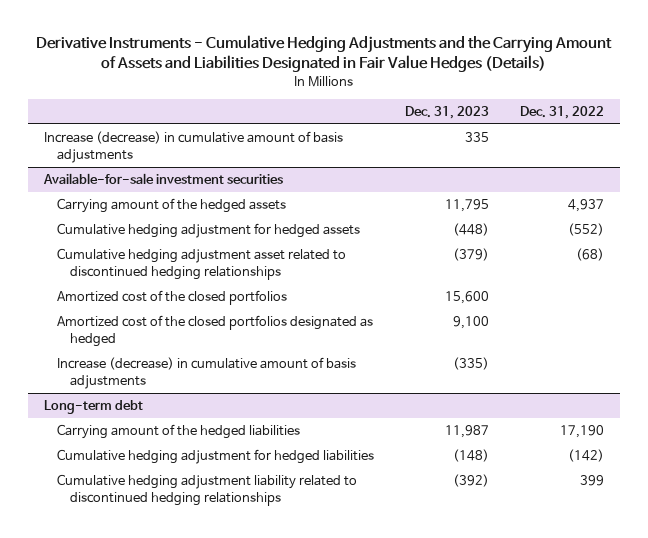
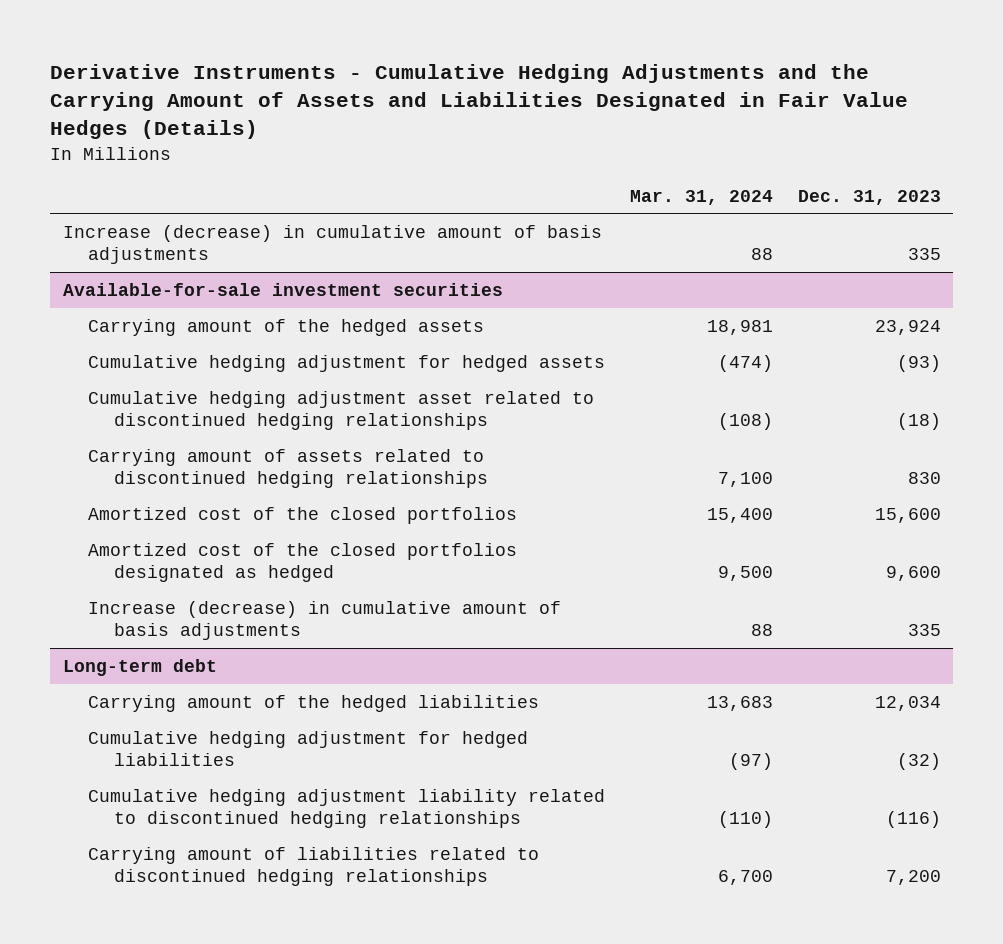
- | Dec. 31, 2023 | Dec. 31, 2022
+ | Mar. 31, 2024 | Dec. 31, 2023
@ Available-for-sale investment securities
- Carrying amount of the hedged assets | 11,795 | 4,937
- Cumulative hedging adjustment for hedged assets | (448) | (552)
- Cumulative hedging adjustment asset related to discontinued hedging relationships | (379) | (68)
+ Carrying amount of the hedged assets | 18,981 | 23,924
+ Cumulative hedging adjustment for hedged assets | (474) | (93)
+ Cumulative hedging adjustment asset related to discontinued hedging relationships | (108) | (18)
+ Carrying amount of assets related to discontinued hedging relationships | 7,100 | 830
- Amortized cost of the closed portfolios designated as hedged | 9,100 |
- Increase (decrease) in cumulative amount of basis adjustments | (335) |
+ Amortized cost of the closed portfolios designated as hedged | 9,500 | 9,600
+ Increase (decrease) in cumulative amount of basis adjustments | 88 | 335
@ Long-term debt
- Carrying amount of the hedged liabilities | 11,987 | 17,190
- Cumulative hedging adjustment for hedged liabilities | (148) | (142)
- Cumulative hedging adjustment liability related to discontinued hedging relationships | (392) | 399
+ Carrying amount of the hedged liabilities | 13,683 | 12,034
+ Cumulative hedging adjustment for hedged liabilities | (97) | (32)
+ Cumulative hedging adjustment liability related to discontinued hedging relationships | (110) | (116)
+ Carrying amount of liabilities related to discontinued hedging relationships | 6,700 | 7,200

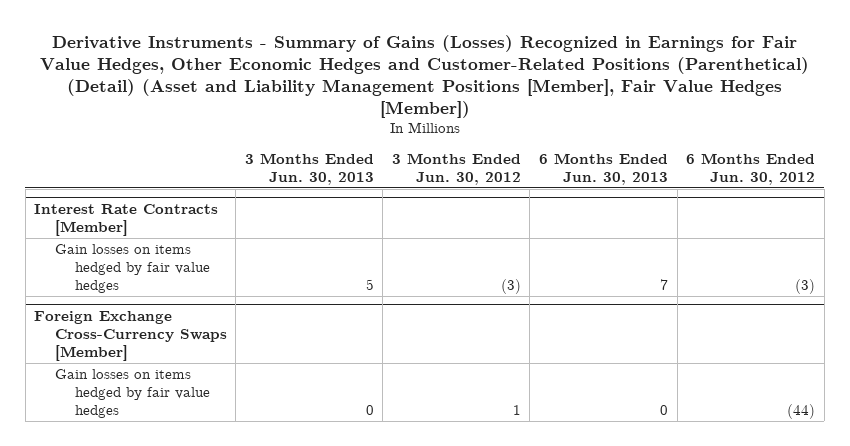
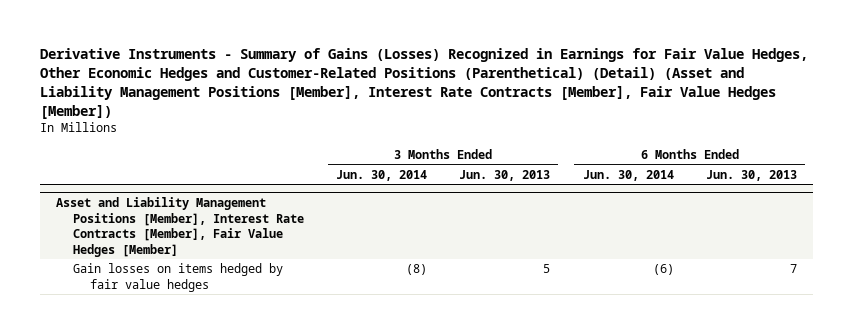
- Derivative Instruments - Summary of Gains (Losses) Recognized in Earnings for Fair Value Hedges, Other Economic Hedges and Customer-Related Positions (Parenthetical) (Detail) (Asset and Liability Management Positions [Member], Fair Value Hedges [Member])
+ Derivative Instruments - Summary of Gains (Losses) Recognized in Earnings for Fair Value Hedges, Other Economic Hedges and Customer-Related Positions (Parenthetical) (Detail) (Asset and Liability Management Positions [Member], Interest Rate Contracts [Member], Fair Value Hedges [Member])
- | 3 Months Ended Jun. 30, 2013 | 3 Months Ended Jun. 30, 2012 | 6 Months Ended Jun. 30, 2013 | 6 Months Ended Jun. 30, 2012
+ | 3 Months Ended Jun. 30, 2014 | 3 Months Ended Jun. 30, 2013 | 6 Months Ended Jun. 30, 2014 | 6 Months Ended Jun. 30, 2013
- Interest Rate Contracts [Member]
+ Asset and Liability Management Positions [Member], Interest Rate Contracts [Member], Fair Value Hedges [Member]
- Foreign Exchange Cross-Currency Swaps [Member]
- Gain losses on items hedged by fair value hedges | 0 | 1 | 0 | (44)

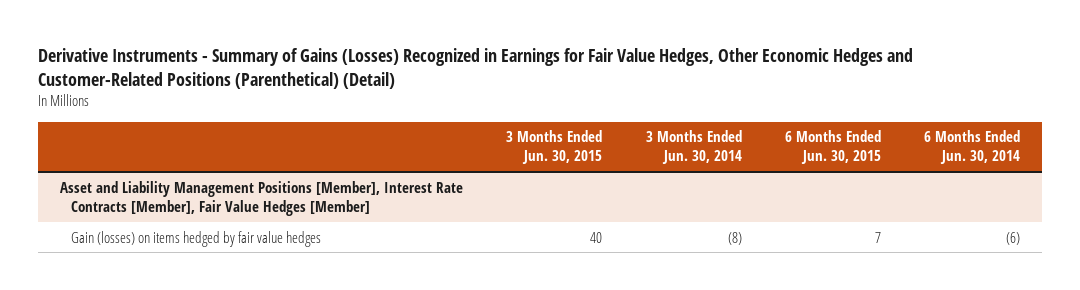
- Derivative Instruments - Summary of Gains (Losses) Recognized in Earnings for Fair Value Hedges, Other Economic Hedges and Customer-Related Positions (Parenthetical) (Detail) (Asset and Liability Management Positions [Member], Interest Rate Contracts [Member], Fair Value Hedges [Member])
+ Derivative Instruments - Summary of Gains (Losses) Recognized in Earnings for Fair Value Hedges, Other Economic Hedges and Customer-Related Positions (Parenthetical) (Detail)
- | 3 Months Ended Jun. 30, 2014 | 3 Months Ended Jun. 30, 2013 | 6 Months Ended Jun. 30, 2014 | 6 Months Ended Jun. 30, 2013
+ | 3 Months Ended Jun. 30, 2015 | 3 Months Ended Jun. 30, 2014 | 6 Months Ended Jun. 30, 2015 | 6 Months Ended Jun. 30, 2014
@ Asset and Liability Management Positions [Member], Interest Rate Contracts [Member], Fair Value Hedges [Member]
- Gain losses on items hedged by fair value hedges | (8) | 5 | (6) | 7
+ Gain (losses) on items hedged by fair value hedges | 40 | (8) | 7 | (6)

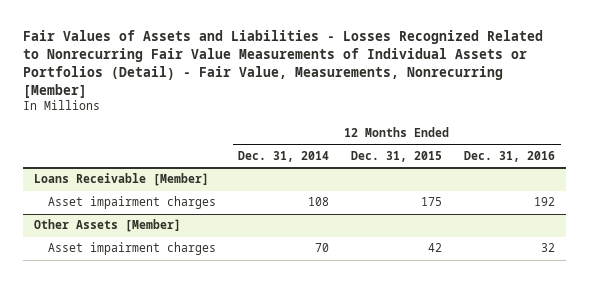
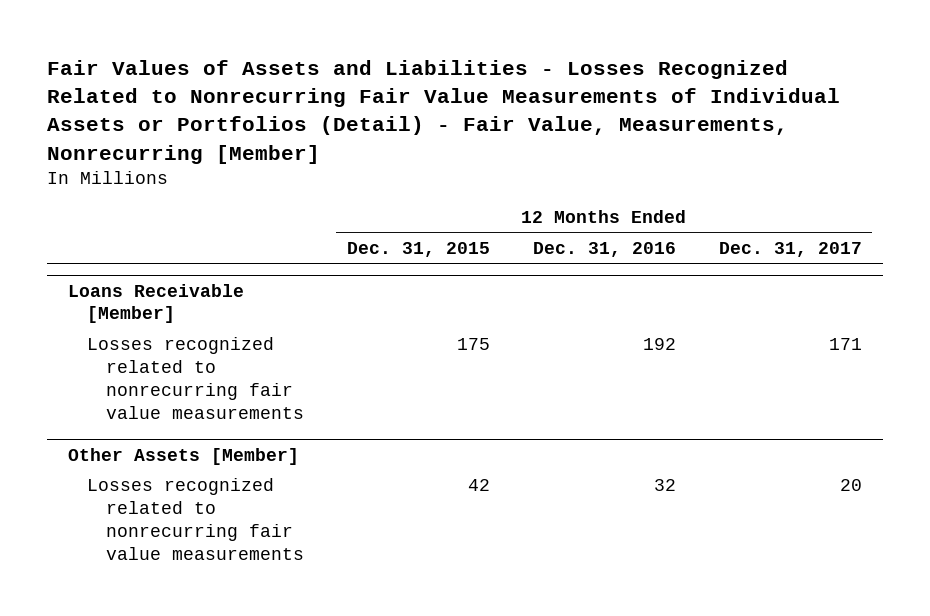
- | 12 Months Ended Dec. 31, 2014 | 12 Months Ended Dec. 31, 2015 | 12 Months Ended Dec. 31, 2016
+ | 12 Months Ended Dec. 31, 2015 | 12 Months Ended Dec. 31, 2016 | 12 Months Ended Dec. 31, 2017
@ Loans Receivable [Member]
- Asset impairment charges | 108 | 175 | 192
+ Losses recognized related to nonrecurring fair value measurements | 175 | 192 | 171
@ Other Assets [Member]
- Asset impairment charges | 70 | 42 | 32
+ Losses recognized related to nonrecurring fair value measurements | 42 | 32 | 20

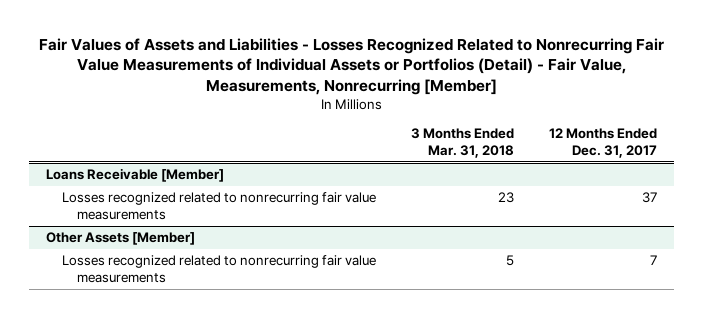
- | 12 Months Ended Dec. 31, 2015 | 12 Months Ended Dec. 31, 2016 | 12 Months Ended Dec. 31, 2017
+ | 3 Months Ended Mar. 31, 2018 | 12 Months Ended Dec. 31, 2017
@ Loans Receivable [Member]
- Losses recognized related to nonrecurring fair value measurements | 175 | 192 | 171
+ Losses recognized related to nonrecurring fair value measurements | 23 | 37
@ Other Assets [Member]
- Losses recognized related to nonrecurring fair value measurements | 42 | 32 | 20
+ Losses recognized related to nonrecurring fair value measurements | 5 | 7

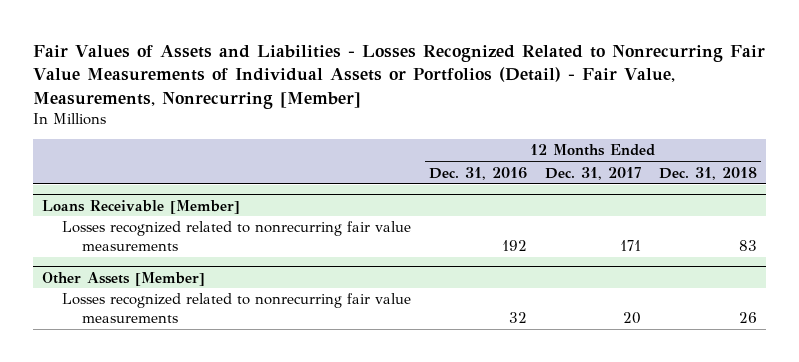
- | 3 Months Ended Mar. 31, 2018 | 12 Months Ended Dec. 31, 2017
+ | 12 Months Ended Dec. 31, 2016 | 12 Months Ended Dec. 31, 2017 | 12 Months Ended Dec. 31, 2018
@ Loans Receivable [Member]
- Losses recognized related to nonrecurring fair value measurements | 23 | 37
+ Losses recognized related to nonrecurring fair value measurements | 192 | 171 | 83
@ Other Assets [Member]
- Losses recognized related to nonrecurring fair value measurements | 5 | 7
+ Losses recognized related to nonrecurring fair value measurements | 32 | 20 | 26

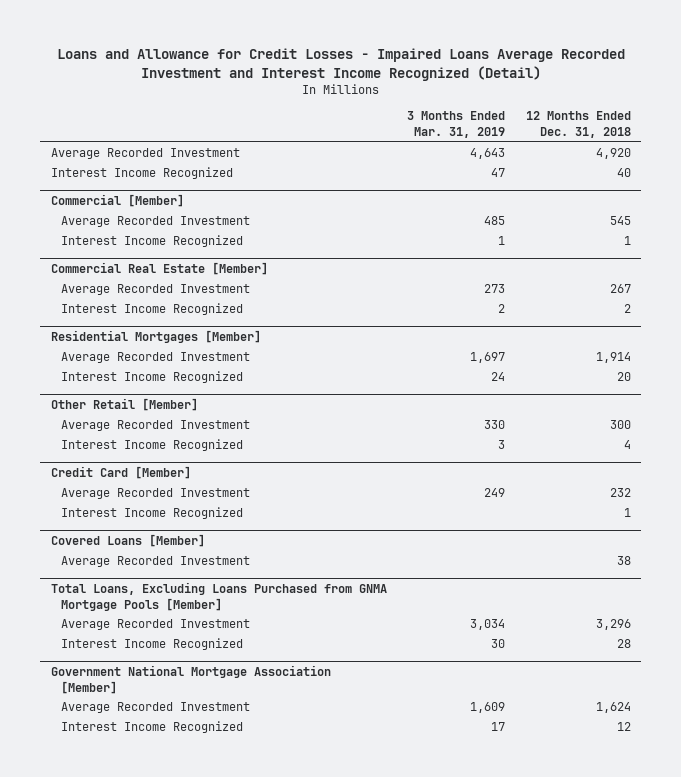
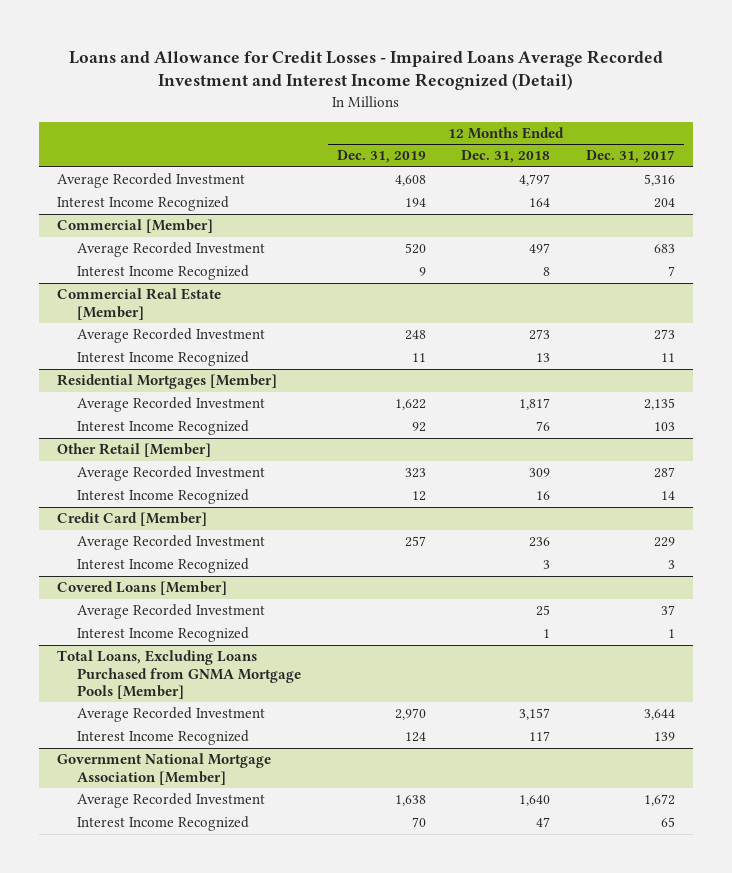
- | 3 Months Ended Mar. 31, 2019 | 12 Months Ended Dec. 31, 2018
+ | 12 Months Ended Dec. 31, 2019 | 12 Months Ended Dec. 31, 2018 | 12 Months Ended Dec. 31, 2017
- Average Recorded Investment | 4,643 | 4,920
- Interest Income Recognized | 47 | 40
+ Average Recorded Investment | 4,608 | 4,797 | 5,316
+ Interest Income Recognized | 194 | 164 | 204
@ Commercial [Member]
- Average Recorded Investment | 485 | 545
- Interest Income Recognized | 1 | 1
+ Average Recorded Investment | 520 | 497 | 683
+ Interest Income Recognized | 9 | 8 | 7
@ Commercial Real Estate [Member]
- Average Recorded Investment | 273 | 267
- Interest Income Recognized | 2 | 2
+ Average Recorded Investment | 248 | 273 | 273
+ Interest Income Recognized | 11 | 13 | 11
@ Residential Mortgages [Member]
- Average Recorded Investment | 1,697 | 1,914
- Interest Income Recognized | 24 | 20
+ Average Recorded Investment | 1,622 | 1,817 | 2,135
+ Interest Income Recognized | 92 | 76 | 103
@ Other Retail [Member]
- Average Recorded Investment | 330 | 300
- Interest Income Recognized | 3 | 4
+ Average Recorded Investment | 323 | 309 | 287
+ Interest Income Recognized | 12 | 16 | 14
@ Credit Card [Member]
- Average Recorded Investment | 249 | 232
- Interest Income Recognized | | 1
+ Average Recorded Investment | 257 | 236 | 229
+ Interest Income Recognized | | 3 | 3
@ Covered Loans [Member]
- Average Recorded Investment | | 38
+ Average Recorded Investment | | 25 | 37
+ Interest Income Recognized | | 1 | 1
@ Total Loans, Excluding Loans Purchased from GNMA Mortgage Pools [Member]
- Average Recorded Investment | 3,034 | 3,296
- Interest Income Recognized | 30 | 28
+ Average Recorded Investment | 2,970 | 3,157 | 3,644
+ Interest Income Recognized | 124 | 117 | 139
@ Government National Mortgage Association [Member]
- Average Recorded Investment | 1,609 | 1,624
- Interest Income Recognized | 17 | 12
+ Average Recorded Investment | 1,638 | 1,640 | 1,672
+ Interest Income Recognized | 70 | 47 | 65

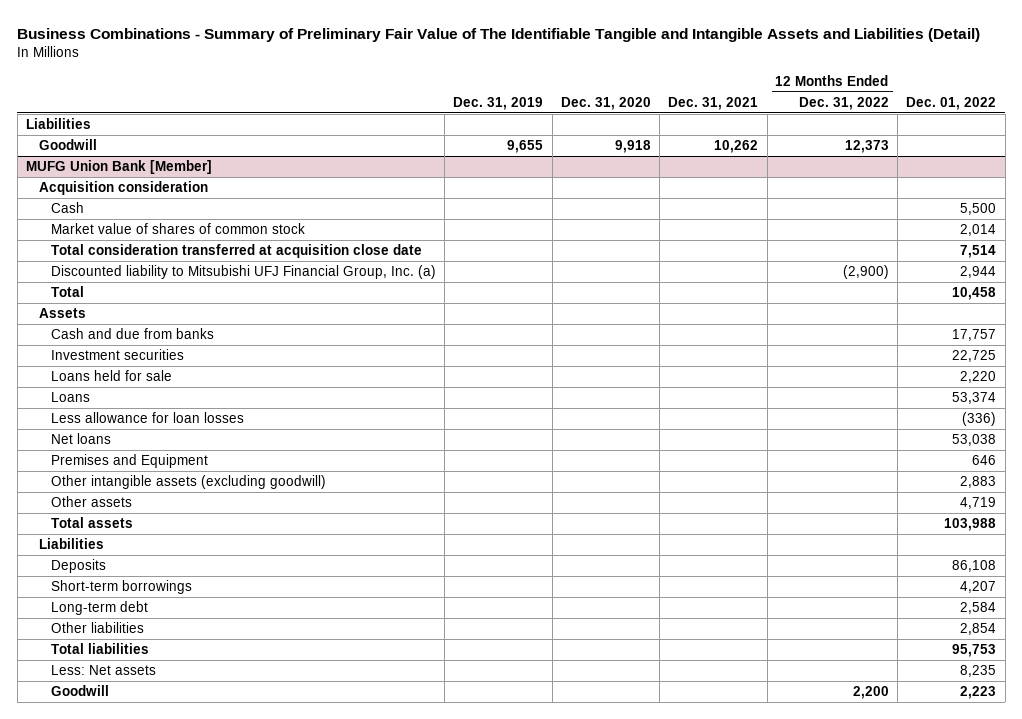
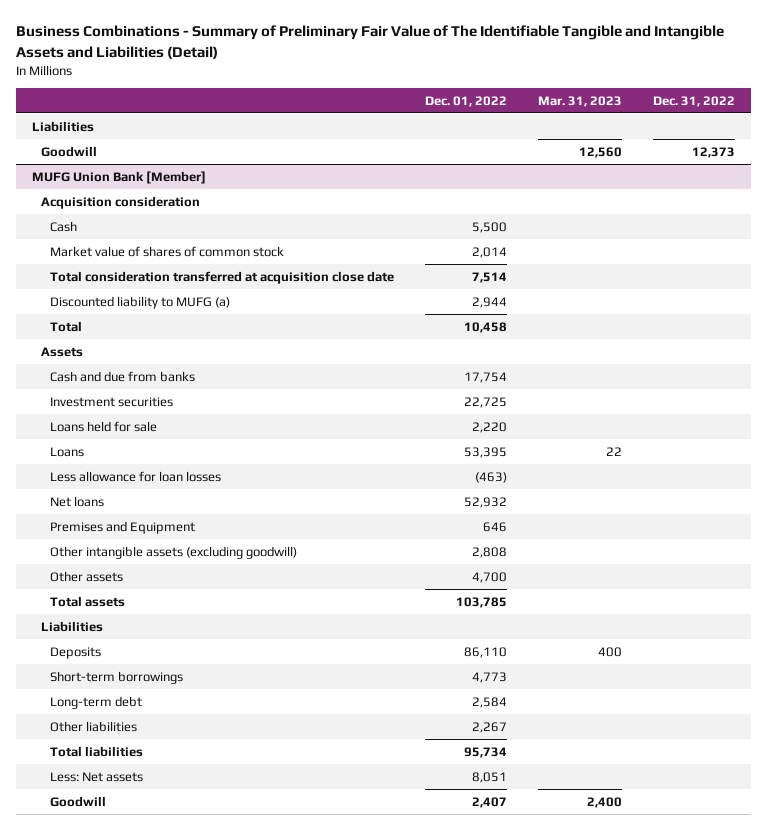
- | Dec. 31, 2019 | Dec. 31, 2020 | Dec. 31, 2021 | 12 Months Ended Dec. 31, 2022 | Dec. 01, 2022
+ | Dec. 01, 2022 | Mar. 31, 2023 | Dec. 31, 2022
@ MUFG Union Bank [Member]
- Discounted liability to Mitsubishi UFJ Financial Group, Inc. (a) | | | | (2,900) | 2,944
+ Discounted liability to MUFG (a) | 2,944 | |
- Cash and due from banks | | | | | 17,757
+ Cash and due from banks | 17,754 | |
- Loans | | | | | 53,374
- Less allowance for loan losses | | | | | (336)
- Net loans | | | | | 53,038
+ Loans | 53,395 | 22 |
+ Less allowance for loan losses | (463) | |
+ Net loans | 52,932 | |
- Other intangible assets (excluding goodwill) | | | | | 2,883
- Other assets | | | | | 4,719
- Total assets | | | | | 103,988
+ Other intangible assets (excluding goodwill) | 2,808 | |
+ Other assets | 4,700 | |
+ Total assets | 103,785 | |
- Deposits | | | | | 86,108
- Short-term borrowings | | | | | 4,207
+ Deposits | 86,110 | 400 |
+ Short-term borrowings | 4,773 | |
- Other liabilities | | | | | 2,854
- Total liabilities | | | | | 95,753
- Less: Net assets | | | | | 8,235
- Goodwill | | | | 2,200 | 2,223
+ Other liabilities | 2,267 | |
+ Total liabilities | 95,734 | |
+ Less: Net assets | 8,051 | |
+ Goodwill | 2,407 | 2,400 |

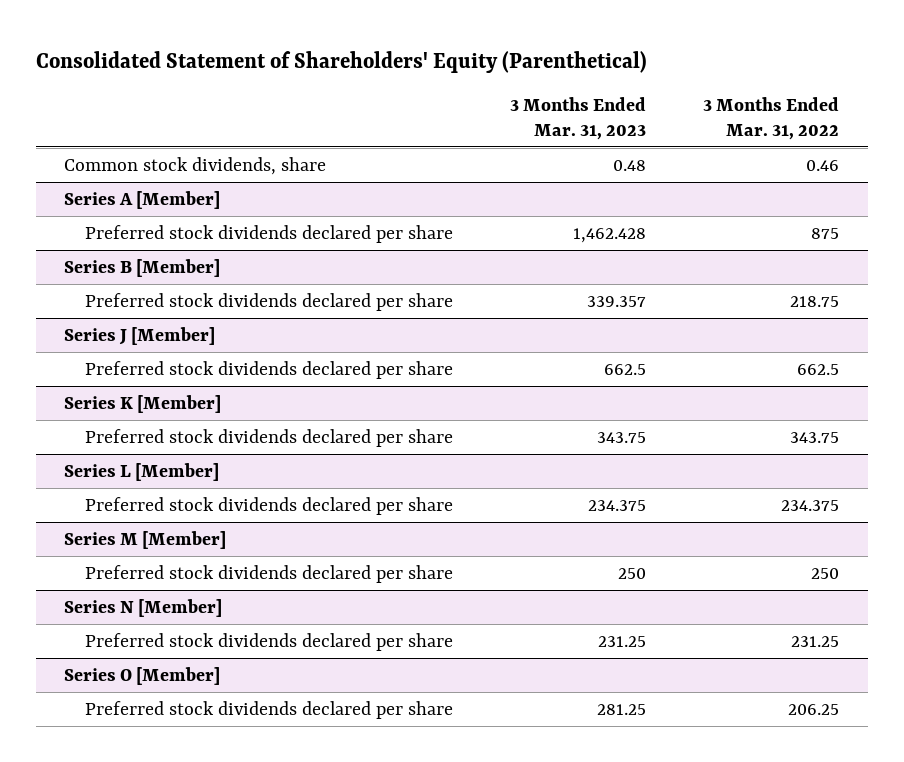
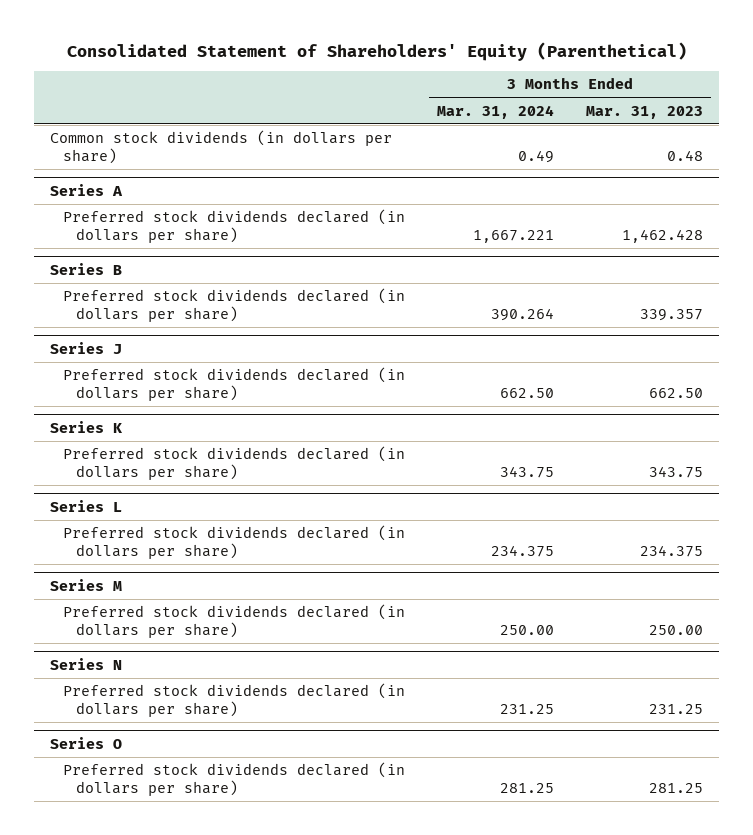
- | 3 Months Ended Mar. 31, 2023 | 3 Months Ended Mar. 31, 2022
+ | 3 Months Ended Mar. 31, 2024 | 3 Months Ended Mar. 31, 2023
- Common stock dividends, share | 0.48 | 0.46
- Series A [Member]
- Preferred stock dividends declared per share | 1,462.428 | 875
- Series B [Member]
- Preferred stock dividends declared per share | 339.357 | 218.75
- Series J [Member]
- Preferred stock dividends declared per share | 662.5 | 662.5
- Series K [Member]
- Preferred stock dividends declared per share | 343.75 | 343.75
- Series L [Member]
- Preferred stock dividends declared per share | 234.375 | 234.375
- Series M [Member]
- Preferred stock dividends declared per share | 250 | 250
- Series N [Member]
- Preferred stock dividends declared per share | 231.25 | 231.25
- Series O [Member]
- Preferred stock dividends declared per share | 281.25 | 206.25
+ Common stock dividends (in dollars per share) | 0.49 | 0.48
+ Series A
+ Preferred stock dividends declared (in dollars per share) | 1,667.221 | 1,462.428
+ Series B
+ Preferred stock dividends declared (in dollars per share) | 390.264 | 339.357
+ Series J
+ Preferred stock dividends declared (in dollars per share) | 662.50 | 662.50
+ Series K
+ Preferred stock dividends declared (in dollars per share) | 343.75 | 343.75
+ Series L
+ Preferred stock dividends declared (in dollars per share) | 234.375 | 234.375
+ Series M
+ Preferred stock dividends declared (in dollars per share) | 250.00 | 250.00
+ Series N
+ Preferred stock dividends declared (in dollars per share) | 231.25 | 231.25
+ Series O
+ Preferred stock dividends declared (in dollars per share) | 281.25 | 281.25

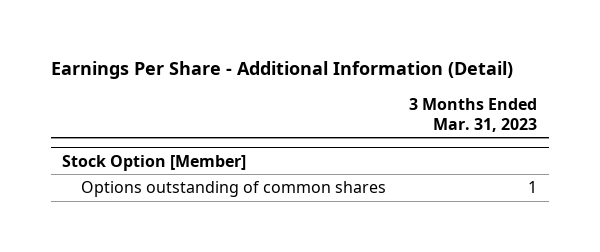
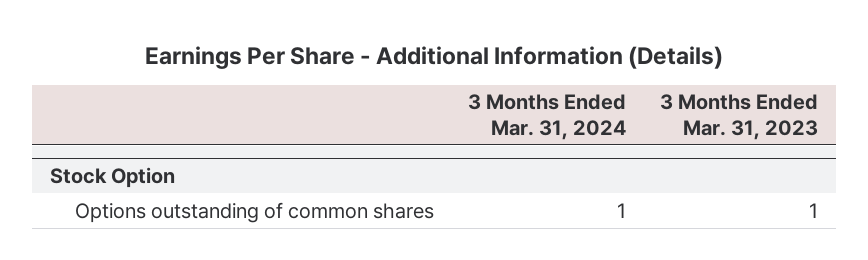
- Earnings Per Share - Additional Information (Detail)
+ Earnings Per Share - Additional Information (Details)
- | 3 Months Ended Mar. 31, 2023
+ | 3 Months Ended Mar. 31, 2024 | 3 Months Ended Mar. 31, 2023
- Stock Option [Member]
+ Stock Option

